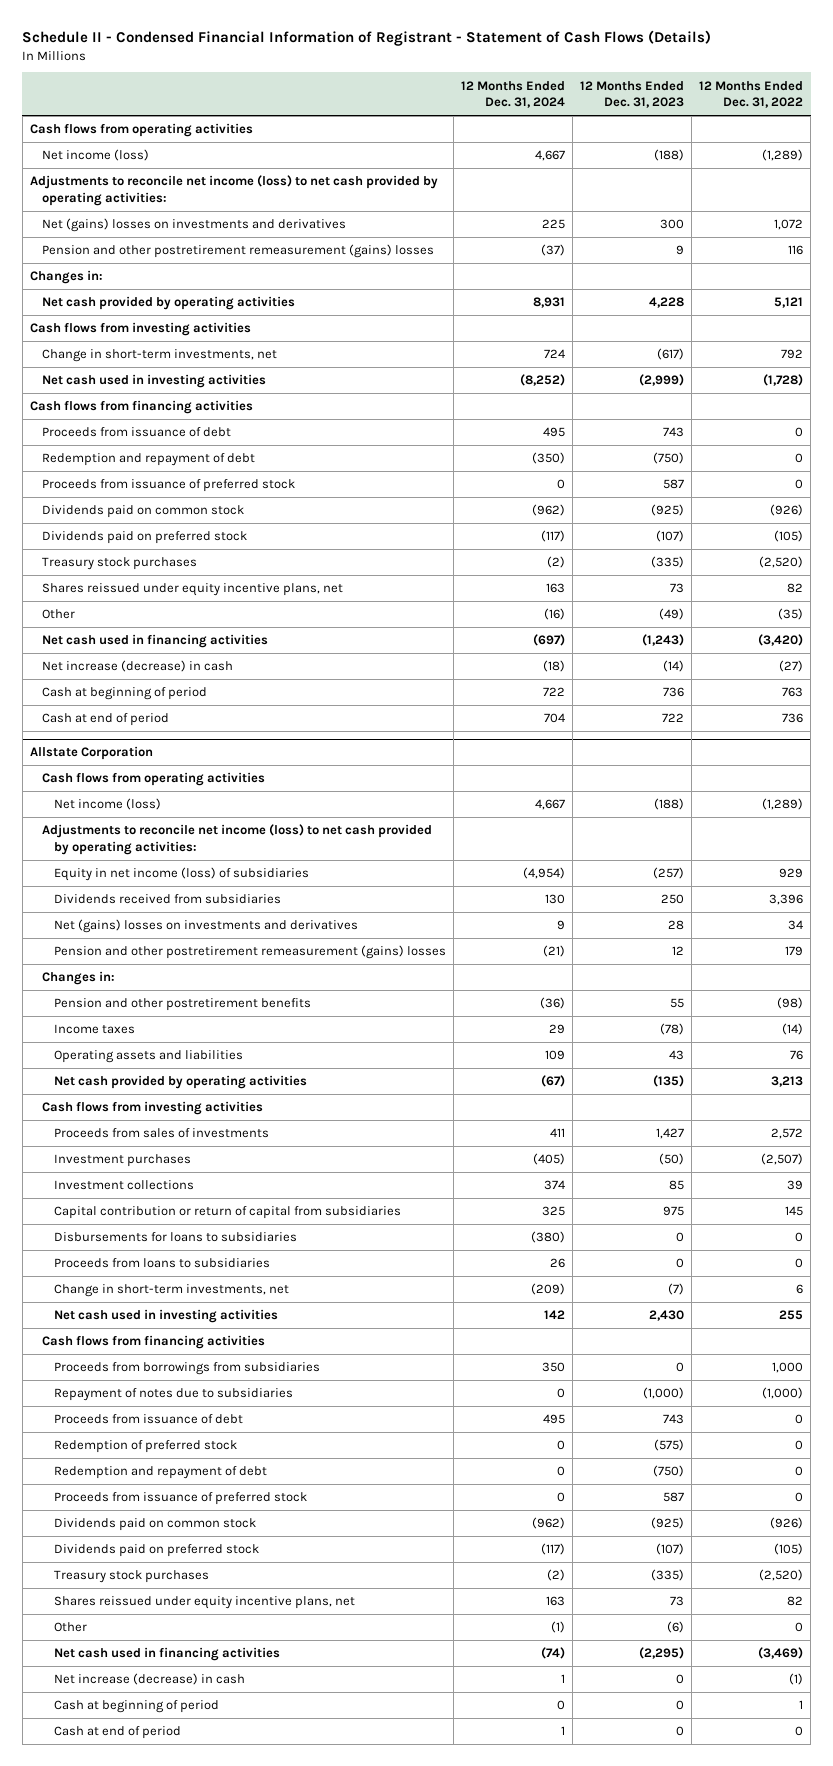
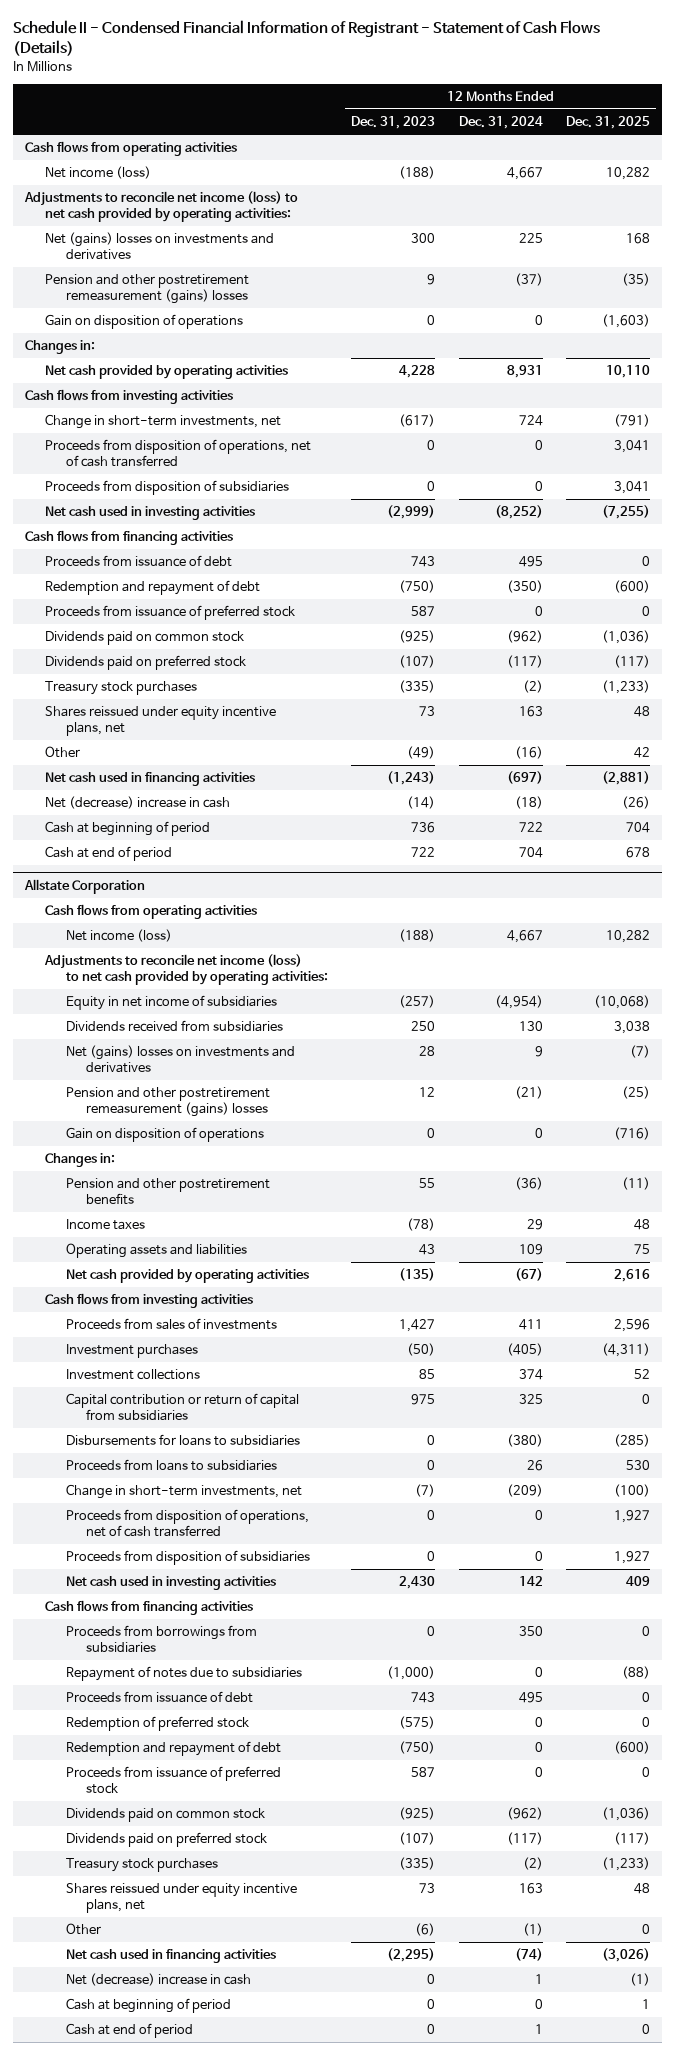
- | 12 Months Ended Dec. 31, 2024 | 12 Months Ended Dec. 31, 2023 | 12 Months Ended Dec. 31, 2022
+ | 12 Months Ended Dec. 31, 2023 | 12 Months Ended Dec. 31, 2024 | 12 Months Ended Dec. 31, 2025
+ Gain on disposition of operations | 0 | 0 | (1,603)
+ Proceeds from disposition of operations, net of cash transferred | 0 | 0 | 3,041
+ Proceeds from disposition of subsidiaries | 0 | 0 | 3,041
- Net increase (decrease) in cash | (18) | (14) | (27)
+ Net (decrease) increase in cash | (14) | (18) | (26)
@ Allstate Corporation
- Equity in net income (loss) of subsidiaries | (4,954) | (257) | 929
+ Equity in net income of subsidiaries | (257) | (4,954) | (10,068)
+ Gain on disposition of operations | 0 | 0 | (716)
+ Proceeds from disposition of operations, net of cash transferred | 0 | 0 | 1,927
+ Proceeds from disposition of subsidiaries | 0 | 0 | 1,927
- Net increase (decrease) in cash | 1 | 0 | (1)
+ Net (decrease) increase in cash | 0 | 1 | (1)

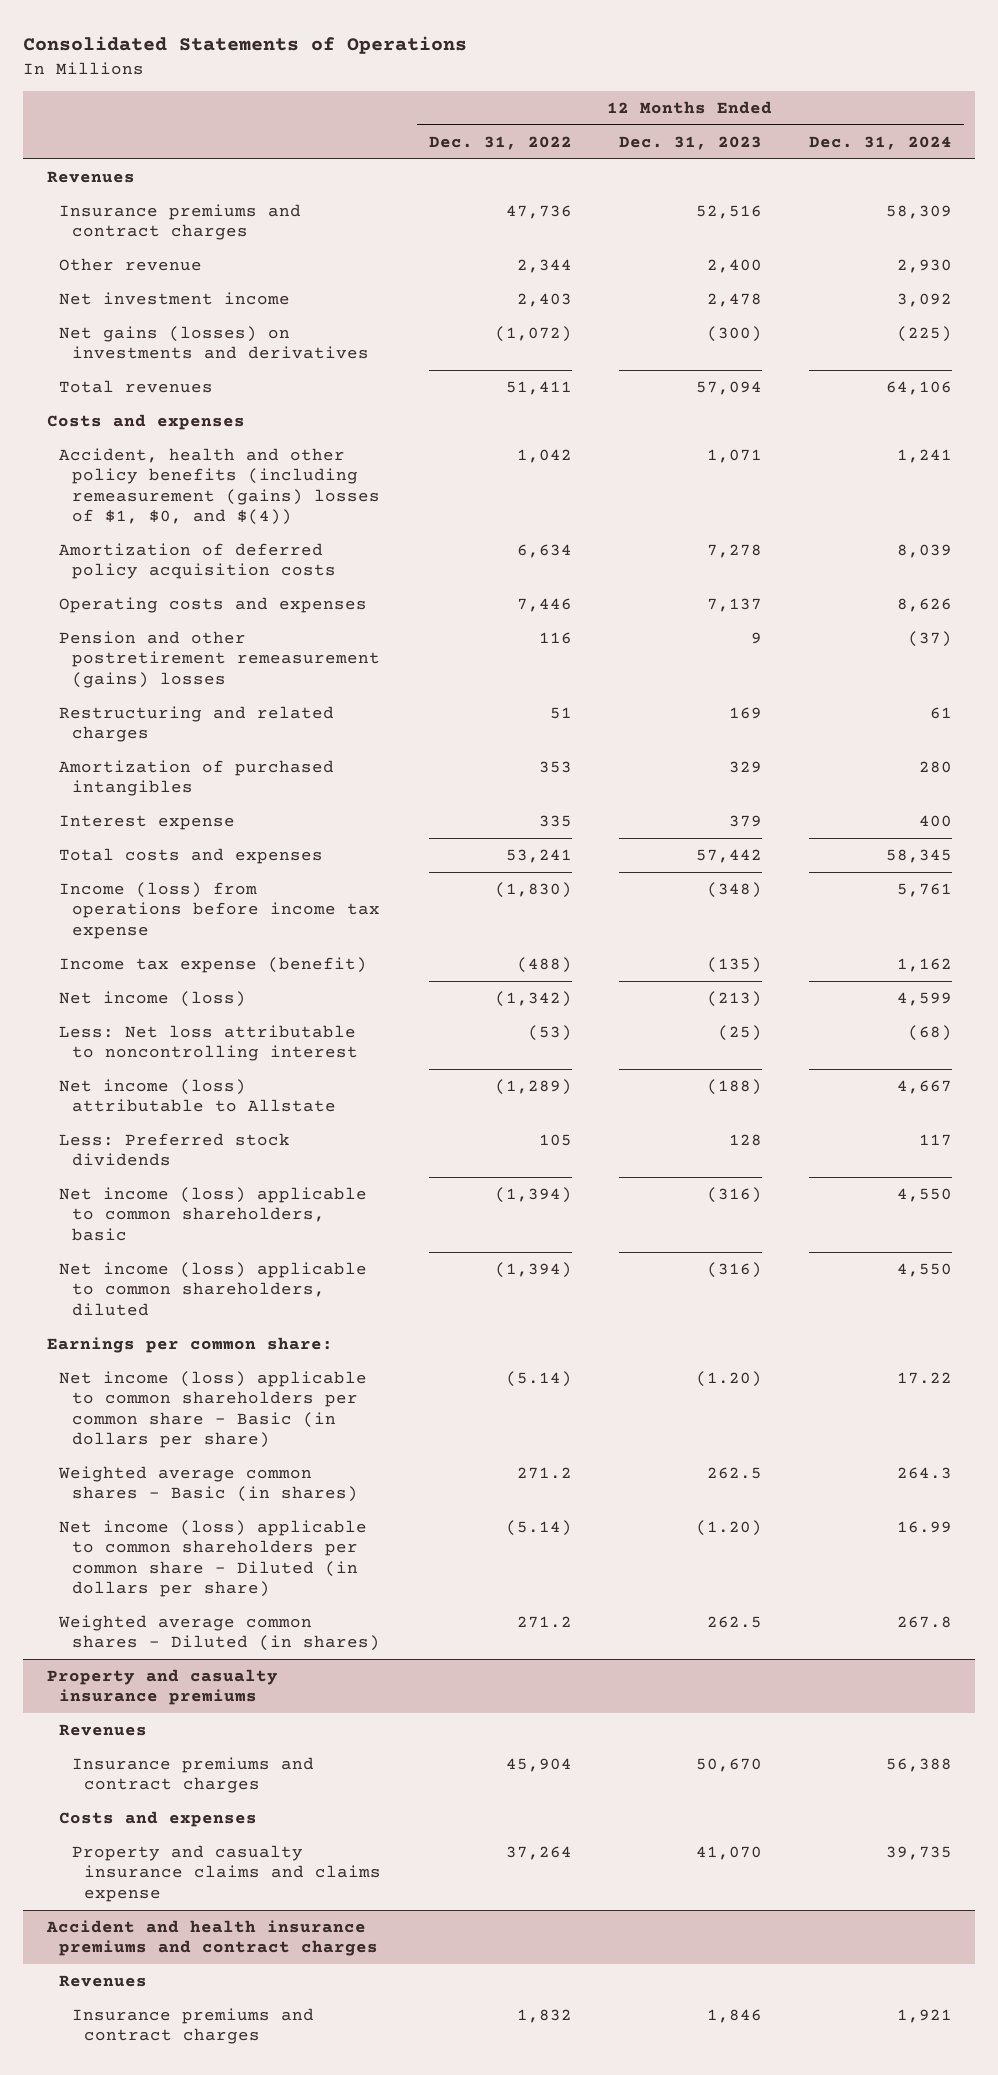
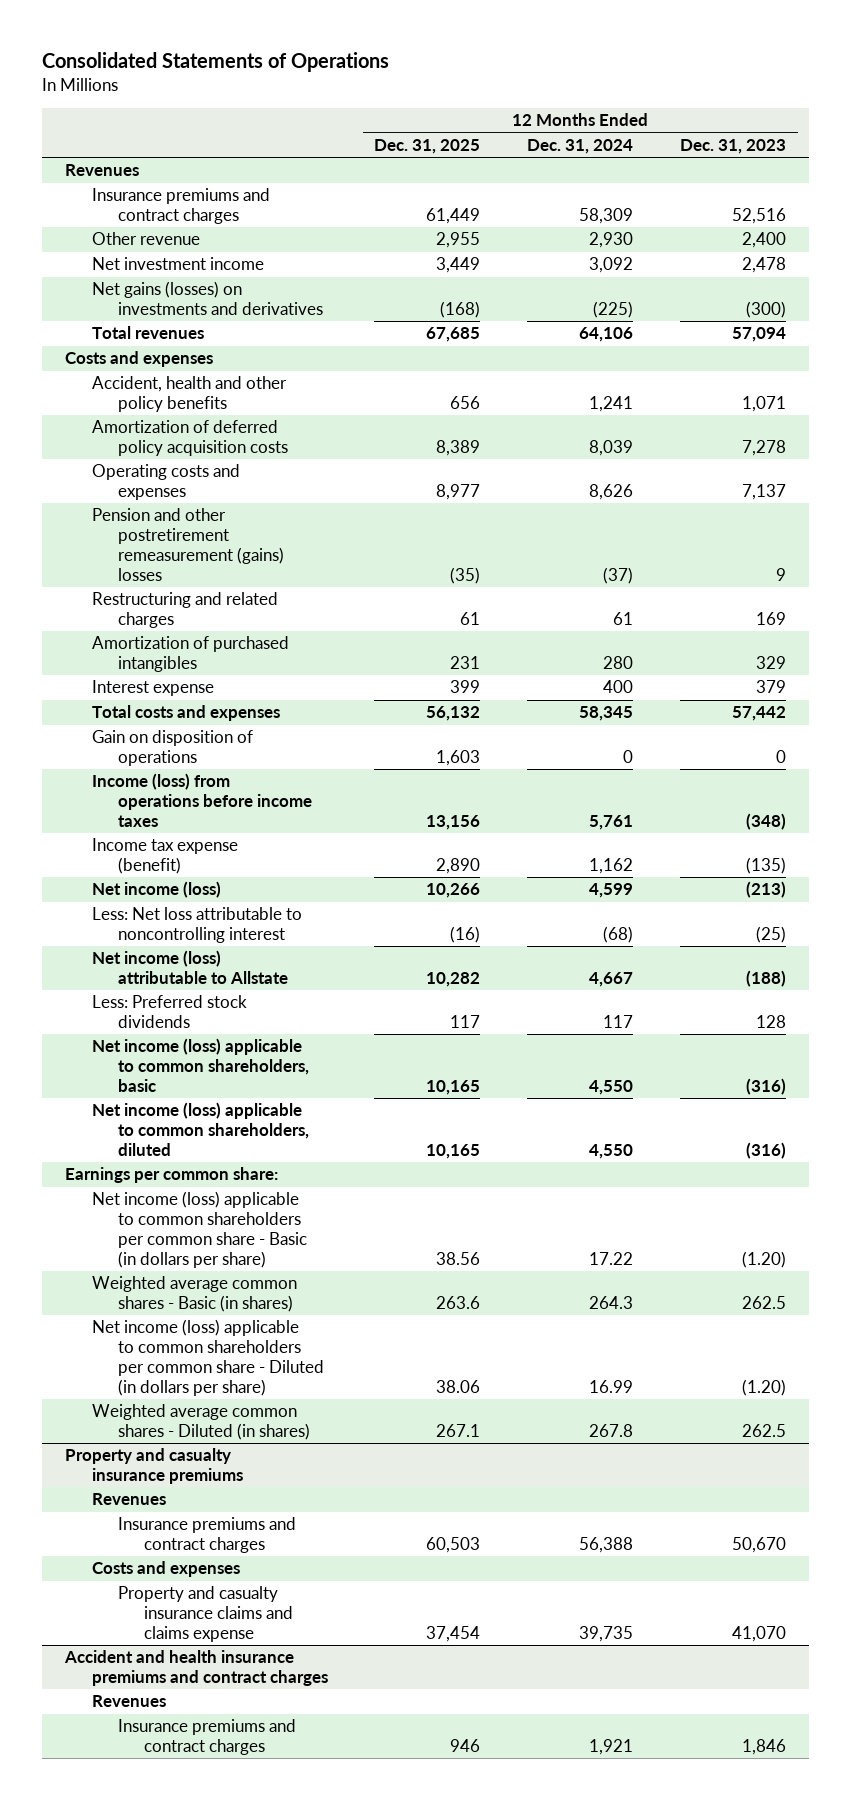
- | 12 Months Ended Dec. 31, 2022 | 12 Months Ended Dec. 31, 2023 | 12 Months Ended Dec. 31, 2024
+ | 12 Months Ended Dec. 31, 2025 | 12 Months Ended Dec. 31, 2024 | 12 Months Ended Dec. 31, 2023
- Accident, health and other policy benefits (including remeasurement (gains) losses of $1, $0, and $(4)) | 1,042 | 1,071 | 1,241
+ Accident, health and other policy benefits | 656 | 1,241 | 1,071
- Income (loss) from operations before income tax expense | (1,830) | (348) | 5,761
+ Gain on disposition of operations | 1,603 | 0 | 0
+ Income (loss) from operations before income taxes | 13,156 | 5,761 | (348)

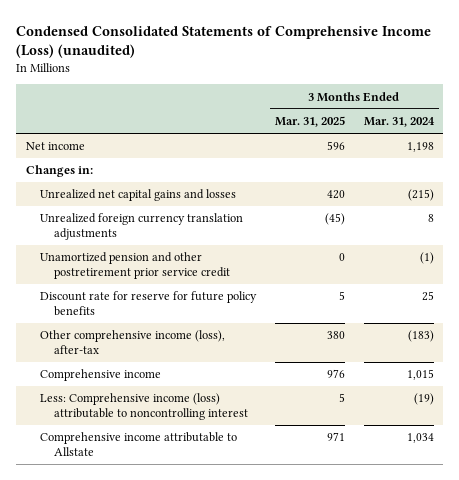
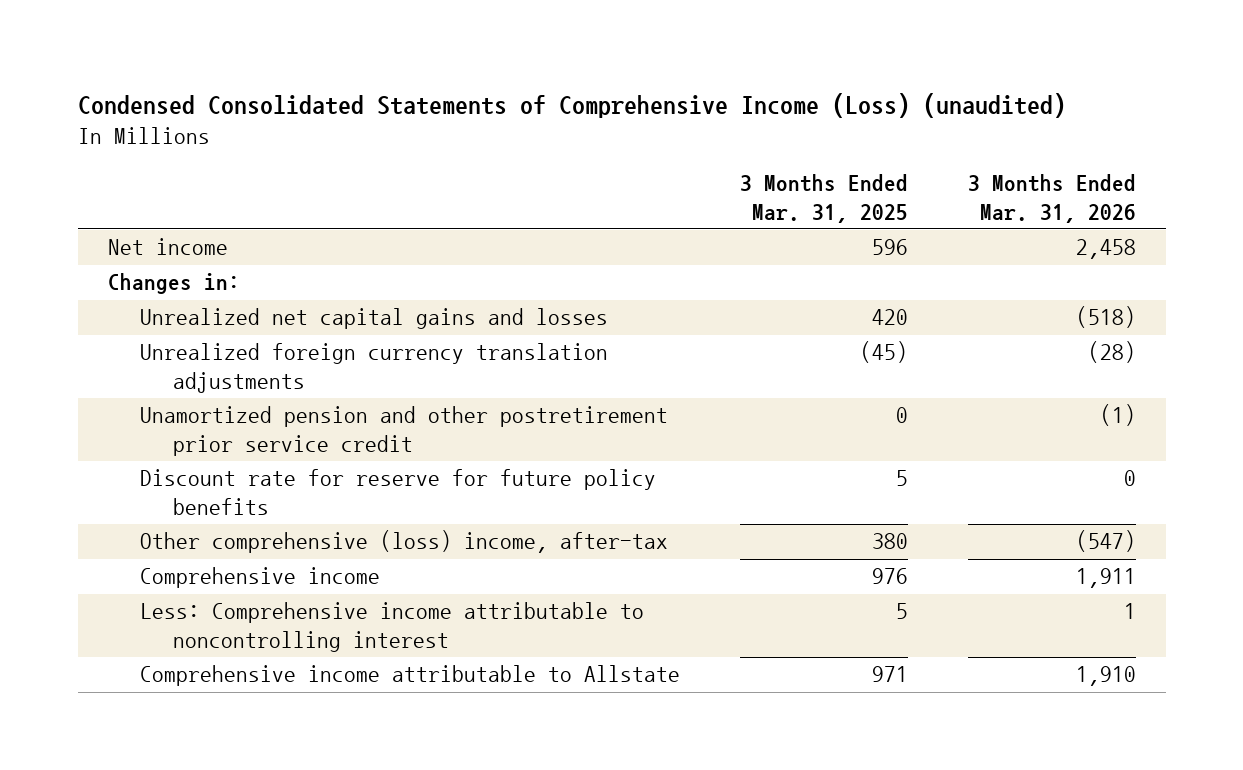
- | 3 Months Ended Mar. 31, 2025 | 3 Months Ended Mar. 31, 2024
+ | 3 Months Ended Mar. 31, 2025 | 3 Months Ended Mar. 31, 2026
- Other comprehensive income (loss), after-tax | 380 | (183)
+ Other comprehensive (loss) income, after-tax | 380 | (547)
- Less: Comprehensive income (loss) attributable to noncontrolling interest | 5 | (19)
+ Less: Comprehensive income attributable to noncontrolling interest | 5 | 1

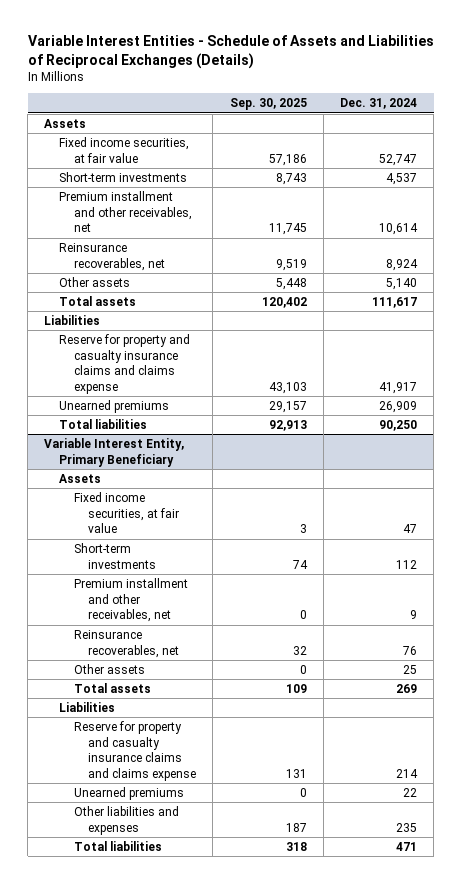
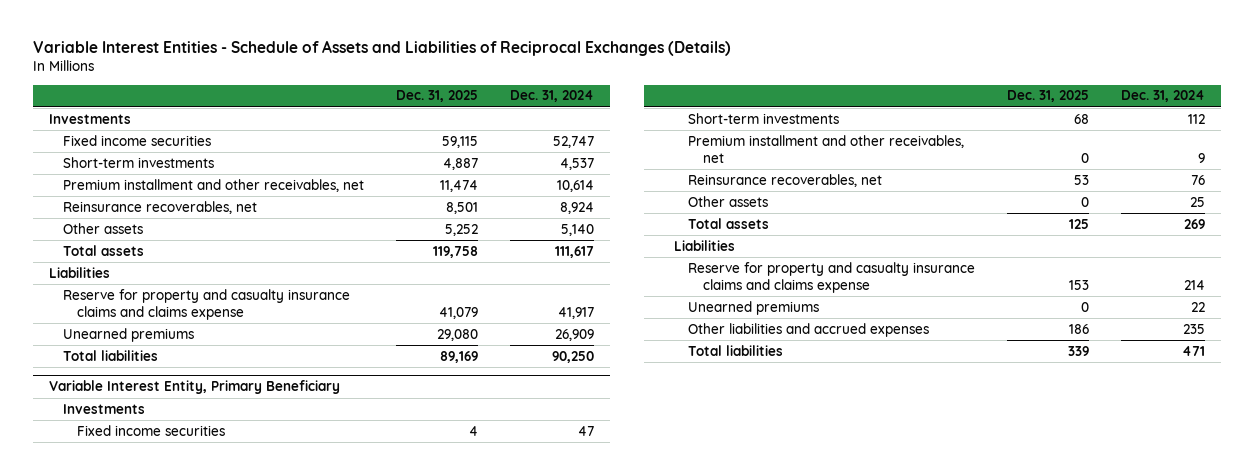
- | Sep. 30, 2025 | Dec. 31, 2024
+ | Dec. 31, 2025 | Dec. 31, 2024
- Assets
- Fixed income securities, at fair value | 57,186 | 52,747
+ Investments
+ Fixed income securities | 59,115 | 52,747
@ Variable Interest Entity, Primary Beneficiary
- Assets
- Fixed income securities, at fair value | 3 | 47
+ Investments
+ Fixed income securities | 4 | 47
- Other liabilities and expenses | 187 | 235
+ Other liabilities and accrued expenses | 186 | 235

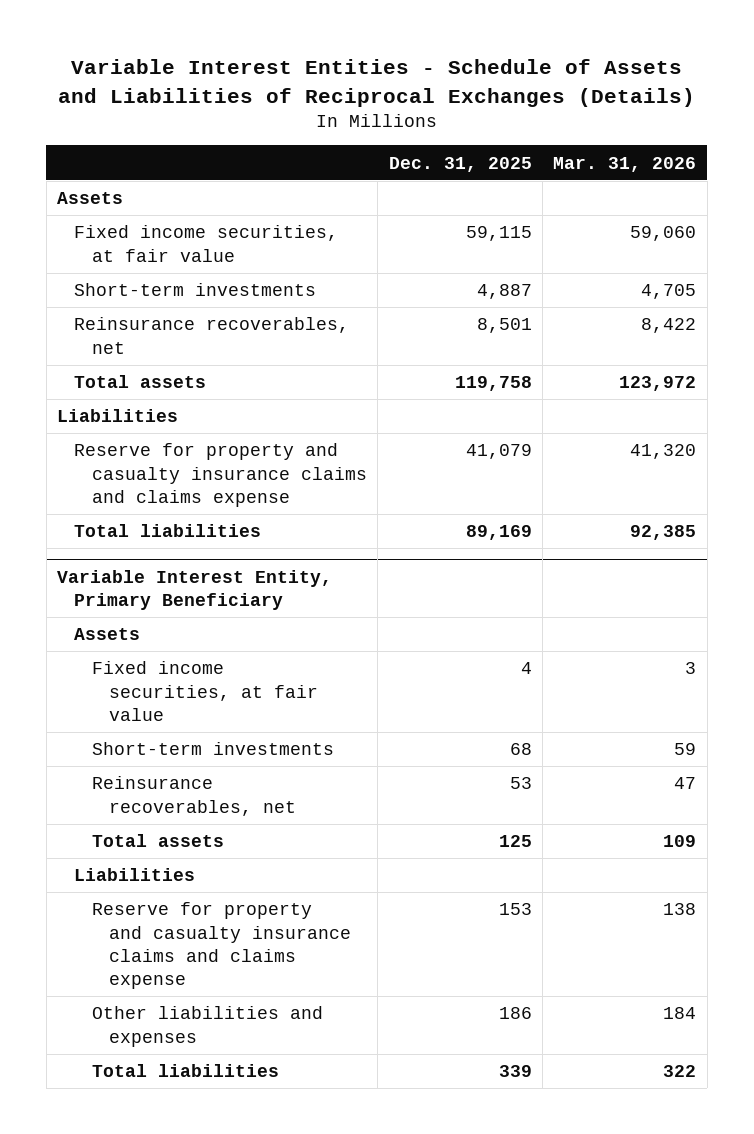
- | Dec. 31, 2025 | Dec. 31, 2024
+ | Dec. 31, 2025 | Mar. 31, 2026
- Investments
- Fixed income securities | 59,115 | 52,747
+ Assets
+ Fixed income securities, at fair value | 59,115 | 59,060
- Premium installment and other receivables, net | 11,474 | 10,614
- Other assets | 5,252 | 5,140
- Unearned premiums | 29,080 | 26,909
@ Variable Interest Entity, Primary Beneficiary
- Investments
- Fixed income securities | 4 | 47
+ Assets
+ Fixed income securities, at fair value | 4 | 3
- Premium installment and other receivables, net | 0 | 9
- Other assets | 0 | 25
- Unearned premiums | 0 | 22
- Other liabilities and accrued expenses | 186 | 235
+ Other liabilities and expenses | 186 | 184

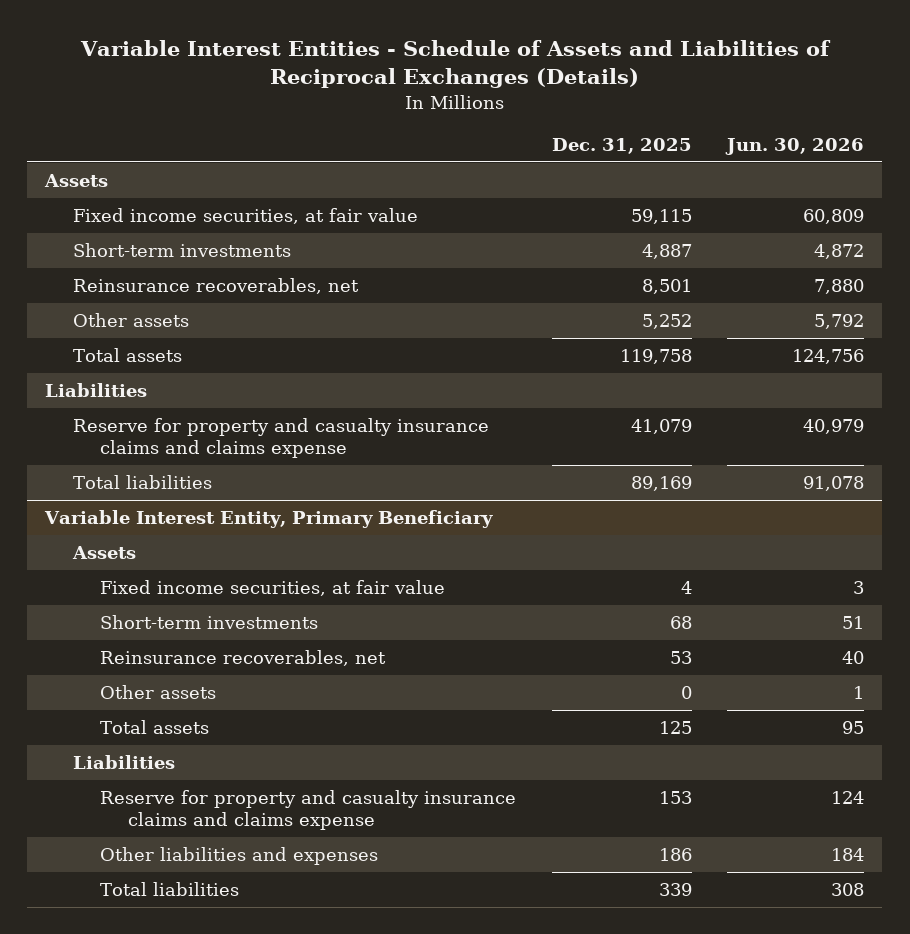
- | Dec. 31, 2025 | Mar. 31, 2026
+ | Dec. 31, 2025 | Jun. 30, 2026
+ Other assets | 5,252 | 5,792
@ Variable Interest Entity, Primary Beneficiary
+ Other assets | 0 | 1

